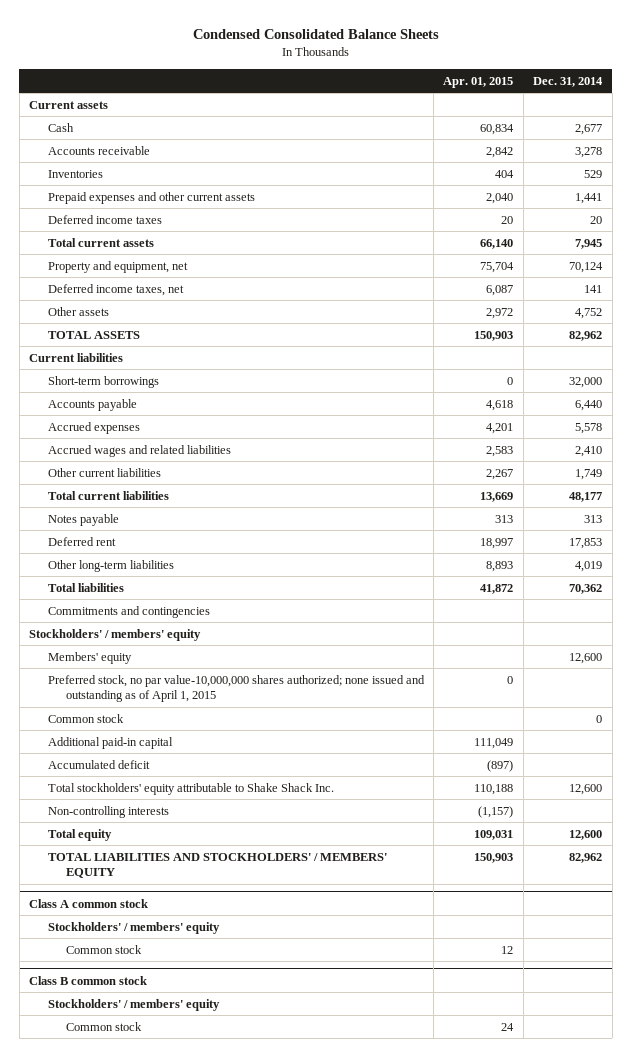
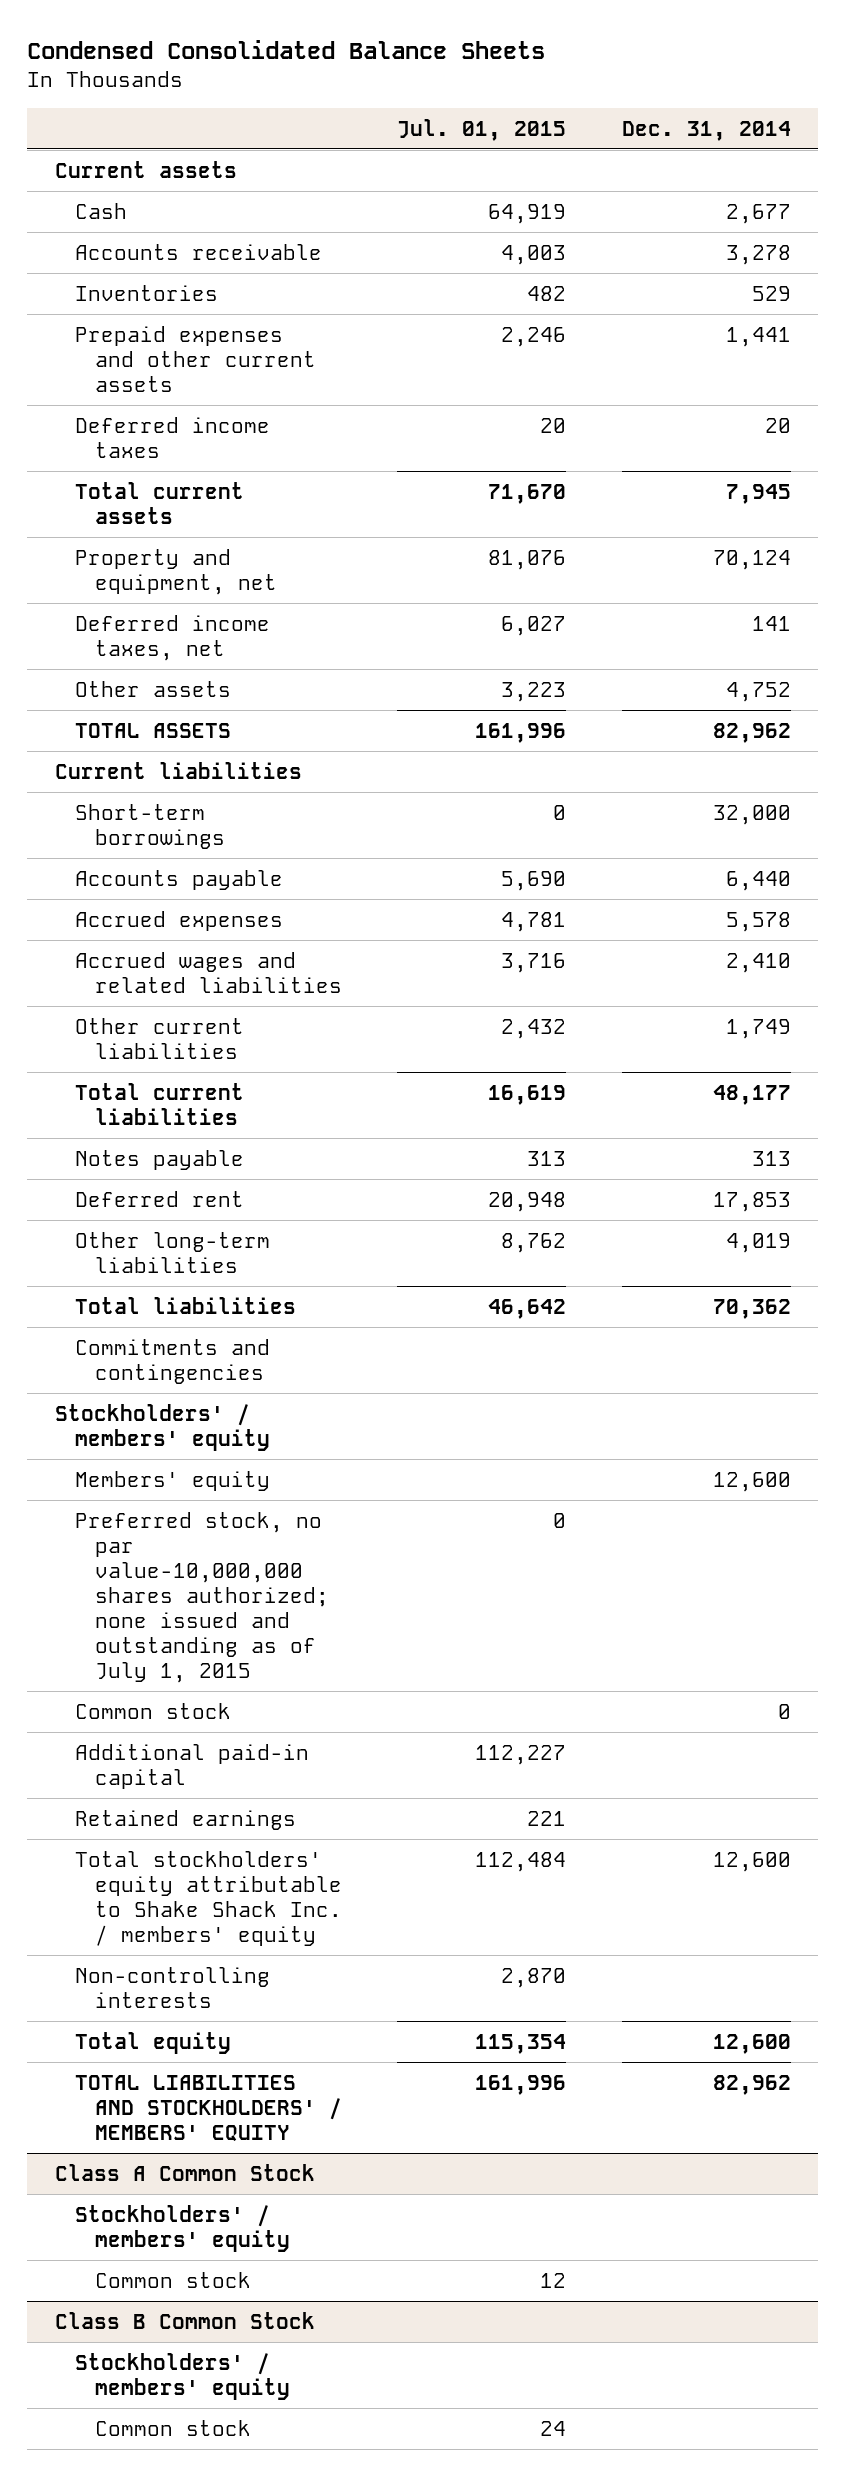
- | Apr. 01, 2015 | Dec. 31, 2014
+ | Jul. 01, 2015 | Dec. 31, 2014
- Preferred stock, no par value-10,000,000 shares authorized; none issued and outstanding as of April 1, 2015 | 0 |
+ Preferred stock, no par value-10,000,000 shares authorized; none issued and outstanding as of July 1, 2015 | 0 |
- Accumulated deficit | (897) |
- Total stockholders' equity attributable to Shake Shack Inc. | 110,188 | 12,600
+ Retained earnings | 221 |
+ Total stockholders' equity attributable to Shake Shack Inc. / members' equity | 112,484 | 12,600
- Class A common stock
+ Class A Common Stock
- Class B common stock
+ Class B Common Stock

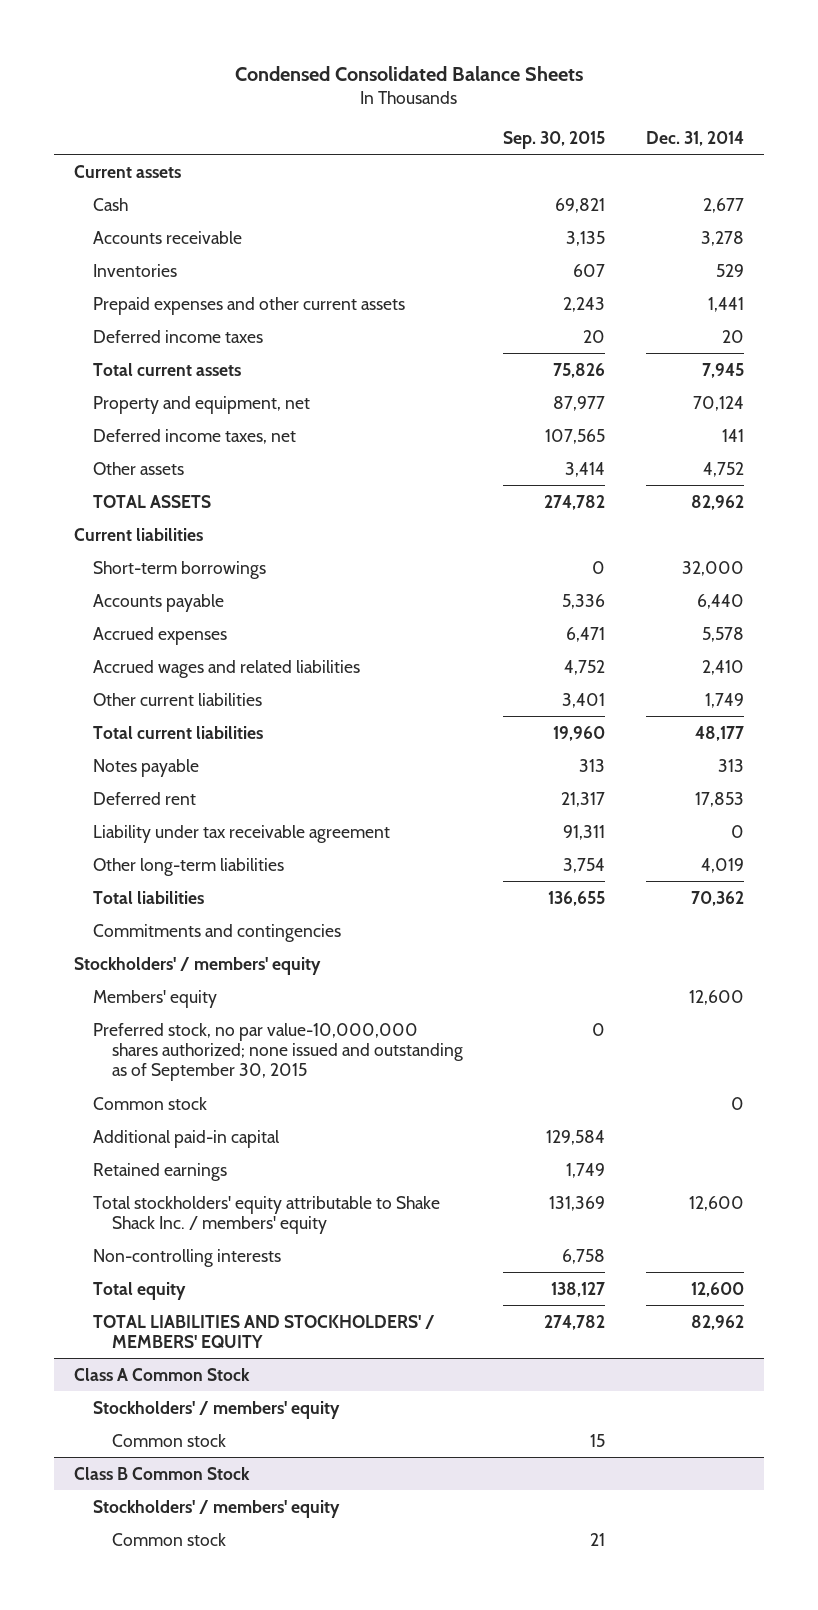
- | Jul. 01, 2015 | Dec. 31, 2014
+ | Sep. 30, 2015 | Dec. 31, 2014
+ Liability under tax receivable agreement | 91,311 | 0
- Preferred stock, no par value-10,000,000 shares authorized; none issued and outstanding as of July 1, 2015 | 0 |
+ Preferred stock, no par value-10,000,000 shares authorized; none issued and outstanding as of September 30, 2015 | 0 |

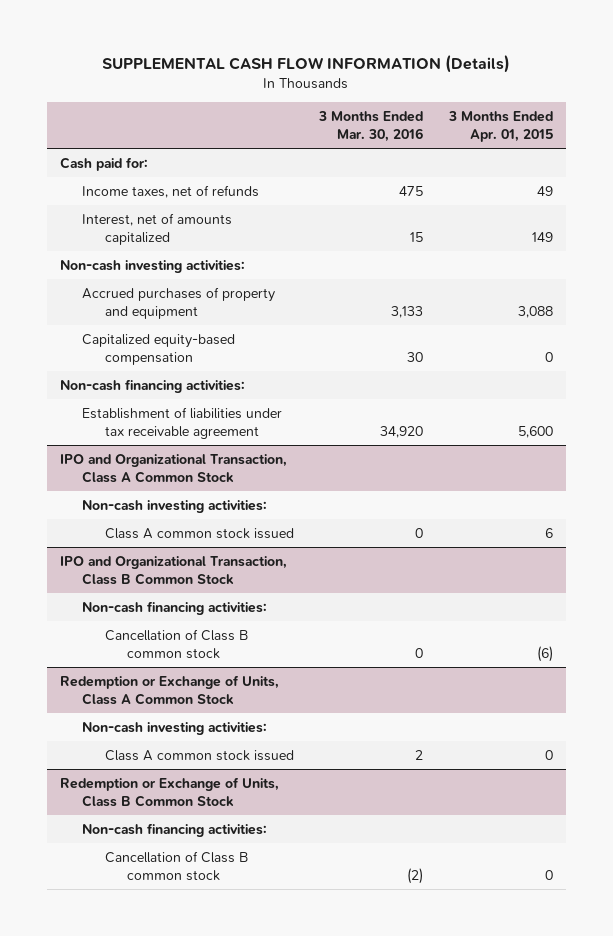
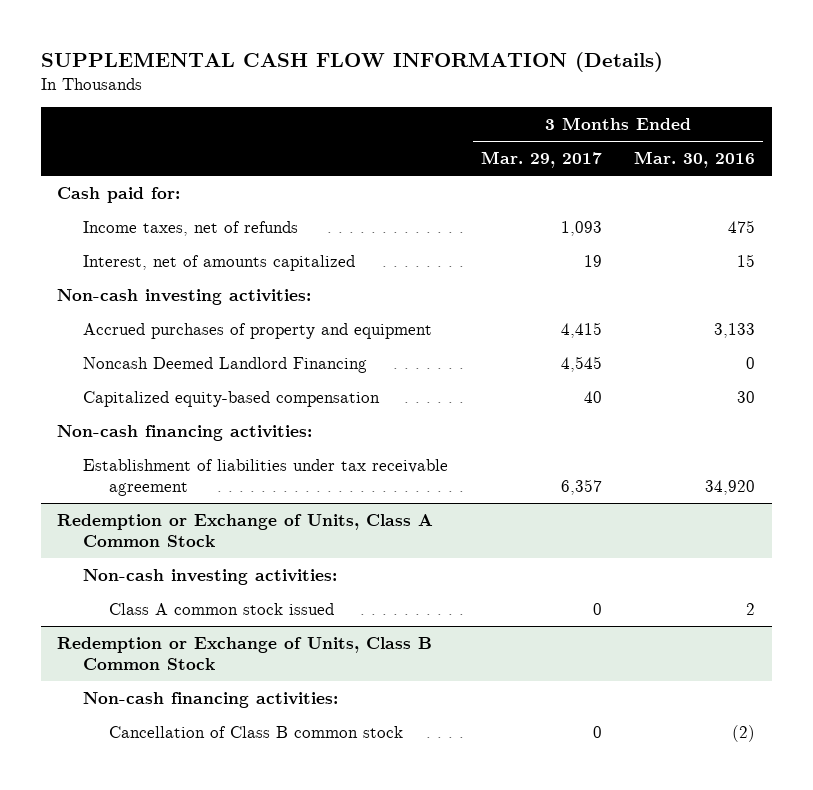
- | 3 Months Ended Mar. 30, 2016 | 3 Months Ended Apr. 01, 2015
+ | 3 Months Ended Mar. 29, 2017 | 3 Months Ended Mar. 30, 2016
+ Noncash Deemed Landlord Financing | 4,545 | 0
- IPO and Organizational Transaction, Class A Common Stock
- Non-cash investing activities:
- Class A common stock issued | 0 | 6
- IPO and Organizational Transaction, Class B Common Stock
- Non-cash financing activities:
- Cancellation of Class B common stock | 0 | (6)

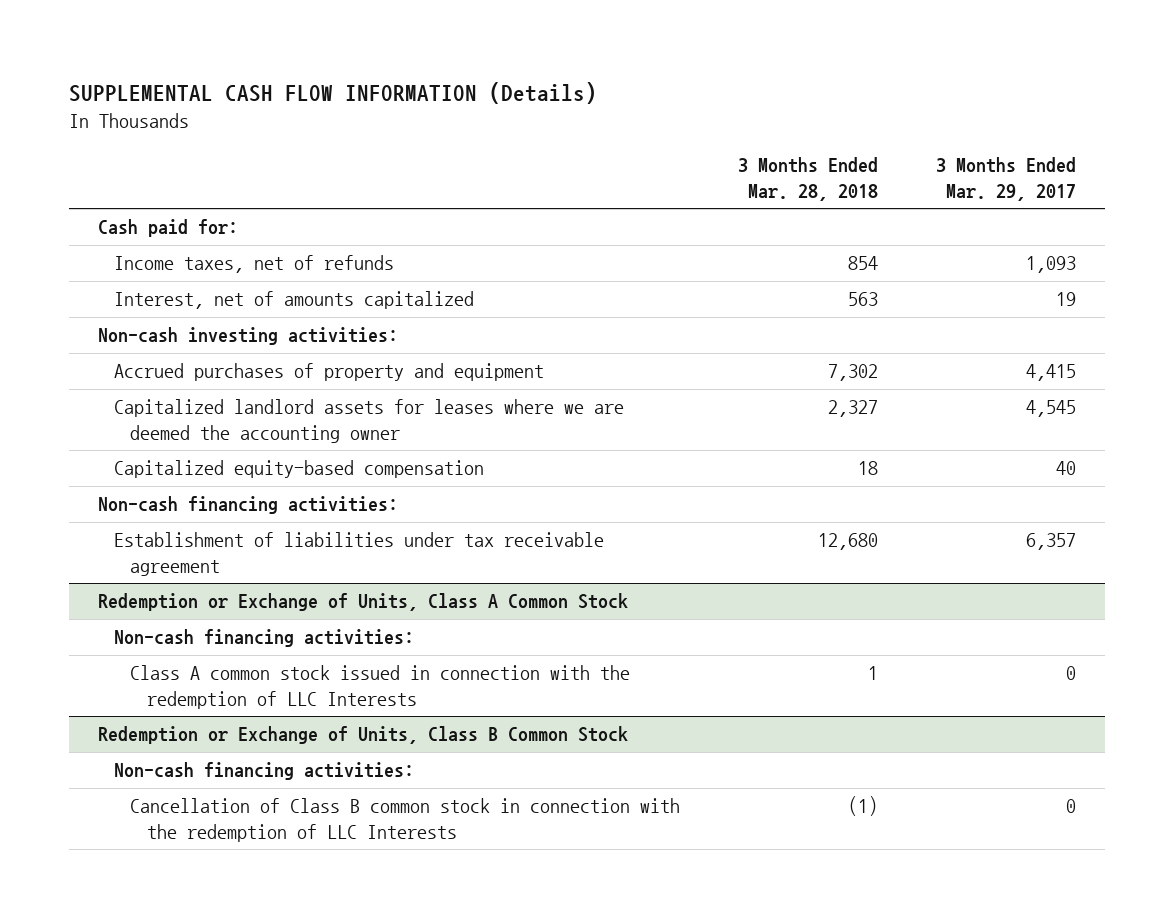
- | 3 Months Ended Mar. 29, 2017 | 3 Months Ended Mar. 30, 2016
+ | 3 Months Ended Mar. 28, 2018 | 3 Months Ended Mar. 29, 2017
- Noncash Deemed Landlord Financing | 4,545 | 0
+ Capitalized landlord assets for leases where we are deemed the accounting owner | 2,327 | 4,545
@ Redemption or Exchange of Units, Class A Common Stock
- Non-cash investing activities:
- Class A common stock issued | 0 | 2
+ Non-cash financing activities:
+ Class A common stock issued in connection with the redemption of LLC Interests | 1 | 0
@ Redemption or Exchange of Units, Class B Common Stock
- Cancellation of Class B common stock | 0 | (2)
+ Cancellation of Class B common stock in connection with the redemption of LLC Interests | (1) | 0

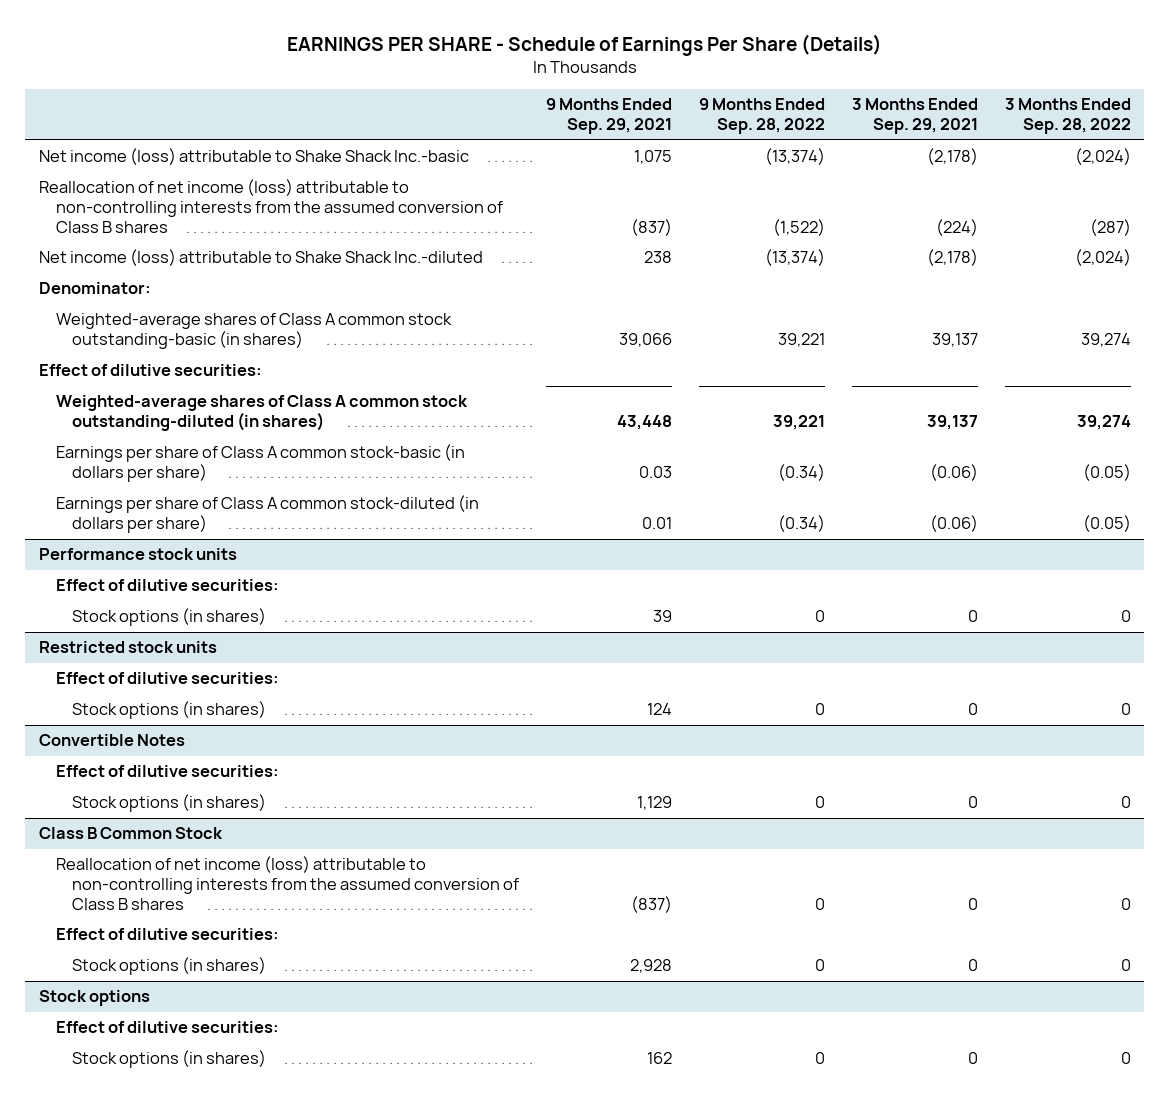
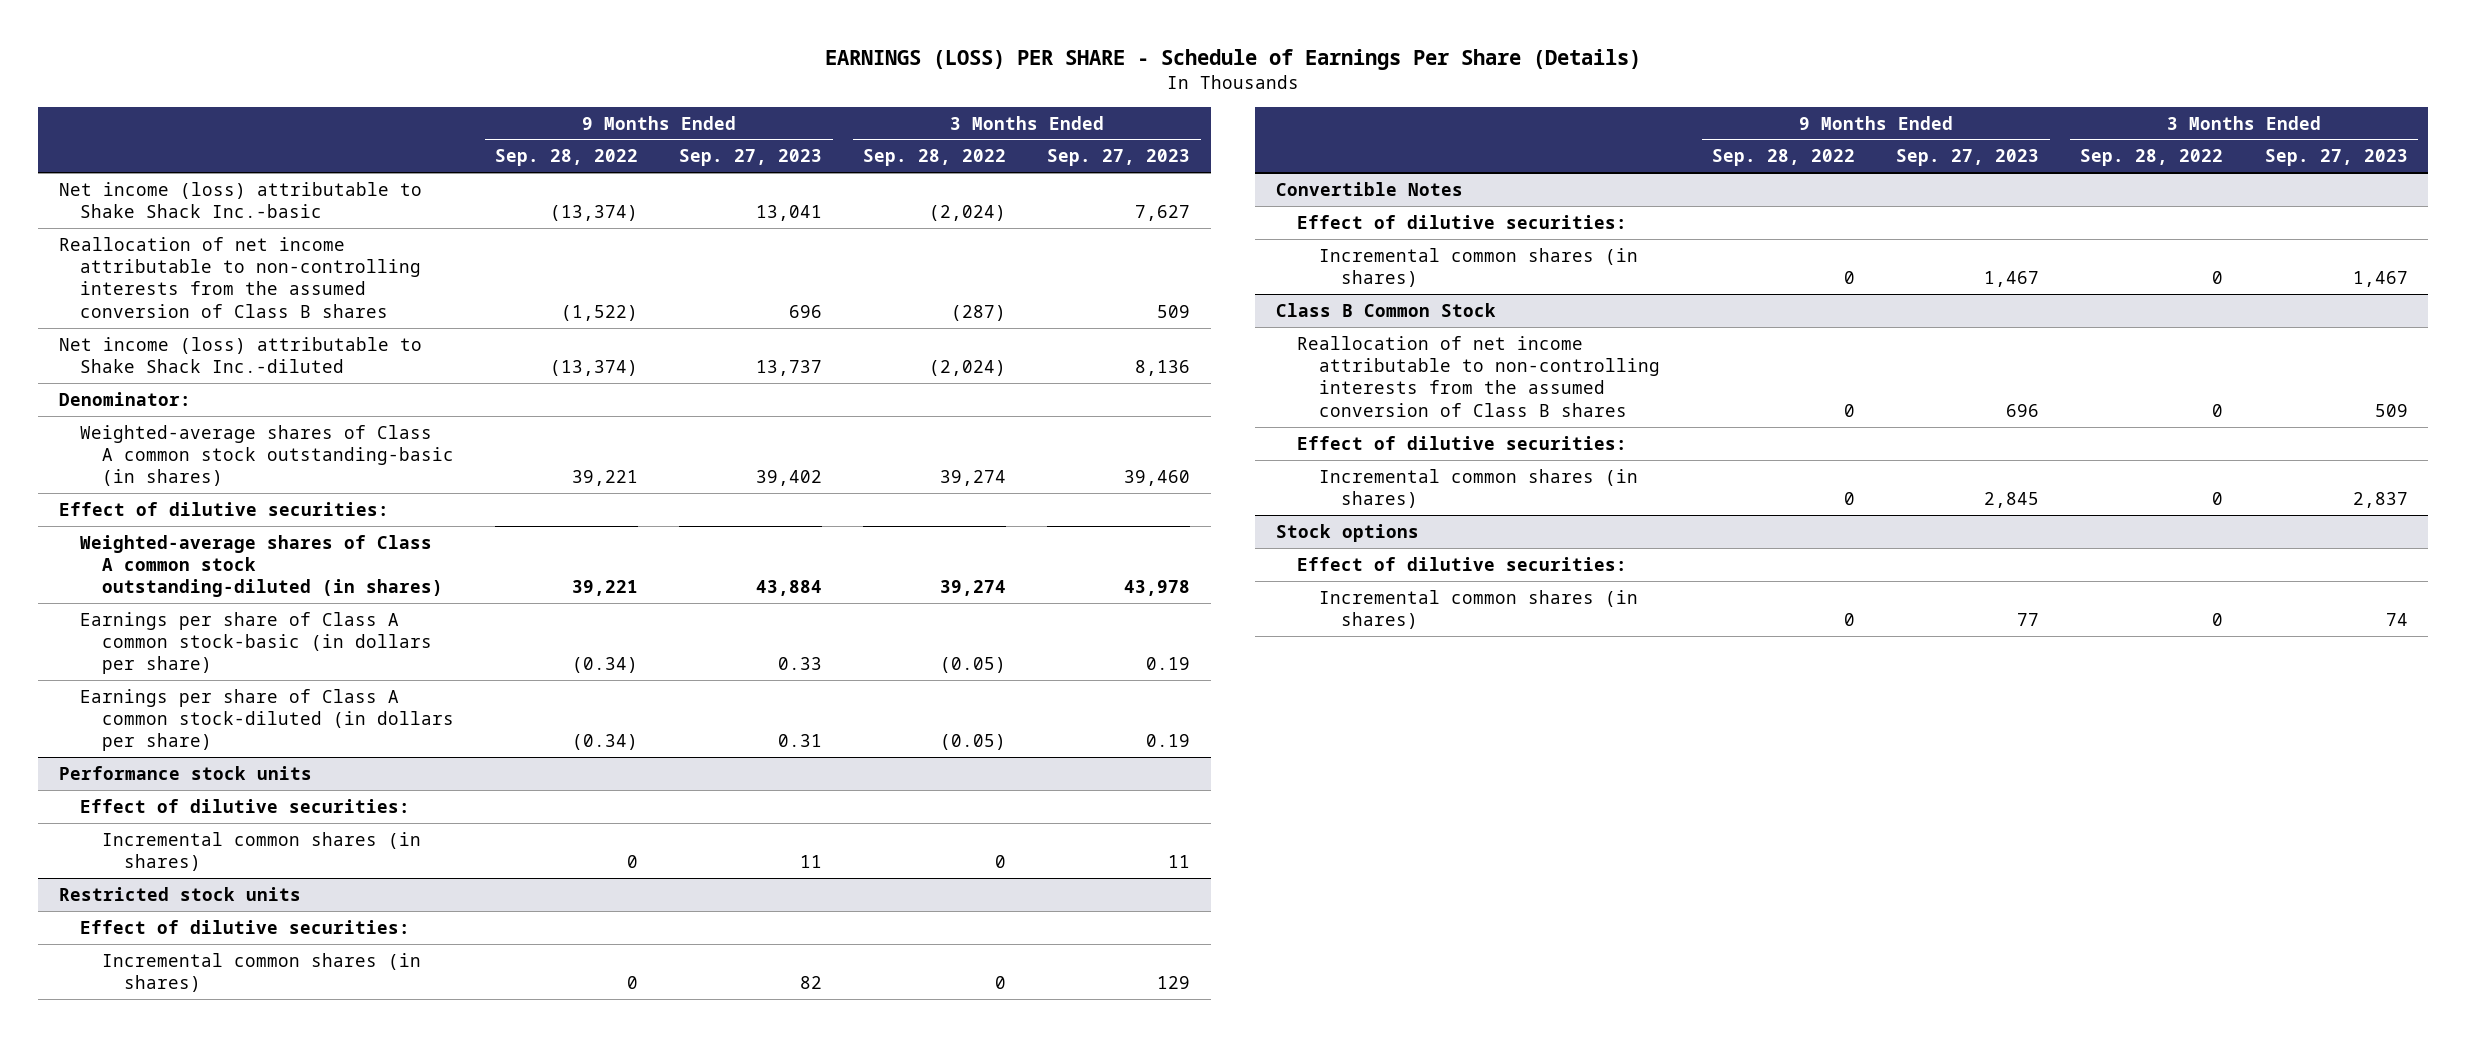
- EARNINGS PER SHARE - Schedule of Earnings Per Share (Details)
+ EARNINGS (LOSS) PER SHARE - Schedule of Earnings Per Share (Details)
- | 9 Months Ended Sep. 29, 2021 | 9 Months Ended Sep. 28, 2022 | 3 Months Ended Sep. 29, 2021 | 3 Months Ended Sep. 28, 2022
+ | 9 Months Ended Sep. 28, 2022 | 9 Months Ended Sep. 27, 2023 | 3 Months Ended Sep. 28, 2022 | 3 Months Ended Sep. 27, 2023
- Reallocation of net income (loss) attributable to non-controlling interests from the assumed conversion of Class B shares | (837) | (1,522) | (224) | (287)
+ Reallocation of net income attributable to non-controlling interests from the assumed conversion of Class B shares | (1,522) | 696 | (287) | 509
@ Performance stock units
- Stock options (in shares) | 39 | 0 | 0 | 0
+ Incremental common shares (in shares) | 0 | 11 | 0 | 11
@ Restricted stock units
- Stock options (in shares) | 124 | 0 | 0 | 0
+ Incremental common shares (in shares) | 0 | 82 | 0 | 129
@ Convertible Notes
- Stock options (in shares) | 1,129 | 0 | 0 | 0
+ Incremental common shares (in shares) | 0 | 1,467 | 0 | 1,467
@ Class B Common Stock
- Reallocation of net income (loss) attributable to non-controlling interests from the assumed conversion of Class B shares | (837) | 0 | 0 | 0
+ Reallocation of net income attributable to non-controlling interests from the assumed conversion of Class B shares | 0 | 696 | 0 | 509
- Stock options (in shares) | 2,928 | 0 | 0 | 0
+ Incremental common shares (in shares) | 0 | 2,845 | 0 | 2,837
@ Stock options
- Stock options (in shares) | 162 | 0 | 0 | 0
+ Incremental common shares (in shares) | 0 | 77 | 0 | 74

